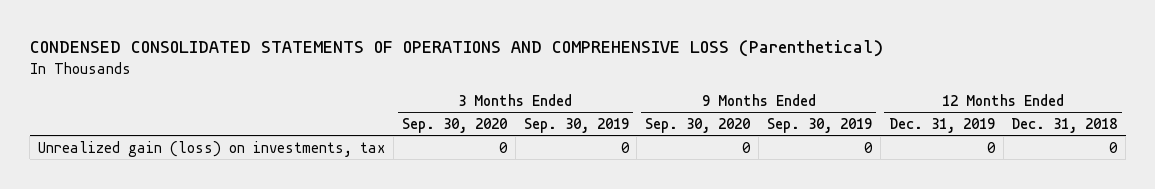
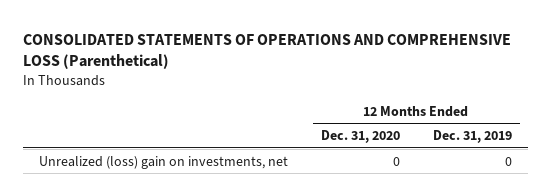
- CONDENSED CONSOLIDATED STATEMENTS OF OPERATIONS AND COMPREHENSIVE LOSS (Parenthetical)
+ CONSOLIDATED STATEMENTS OF OPERATIONS AND COMPREHENSIVE LOSS (Parenthetical)
- | 3 Months Ended Sep. 30, 2020 | 3 Months Ended Sep. 30, 2019 | 9 Months Ended Sep. 30, 2020 | 9 Months Ended Sep. 30, 2019 | 12 Months Ended Dec. 31, 2019 | 12 Months Ended Dec. 31, 2018
+ | 12 Months Ended Dec. 31, 2020 | 12 Months Ended Dec. 31, 2019
- Unrealized gain (loss) on investments, tax | 0 | 0 | 0 | 0 | 0 | 0
+ Unrealized (loss) gain on investments, net | 0 | 0

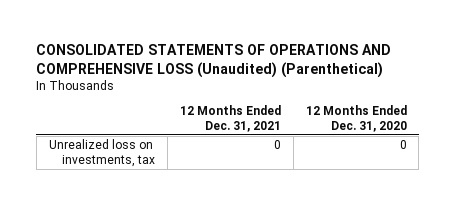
- CONSOLIDATED STATEMENTS OF OPERATIONS AND COMPREHENSIVE LOSS (Parenthetical)
+ CONSOLIDATED STATEMENTS OF OPERATIONS AND COMPREHENSIVE LOSS (Unaudited) (Parenthetical)
- | 12 Months Ended Dec. 31, 2020 | 12 Months Ended Dec. 31, 2019
+ | 12 Months Ended Dec. 31, 2021 | 12 Months Ended Dec. 31, 2020
- Unrealized (loss) gain on investments, net | 0 | 0
+ Unrealized loss on investments, tax | 0 | 0

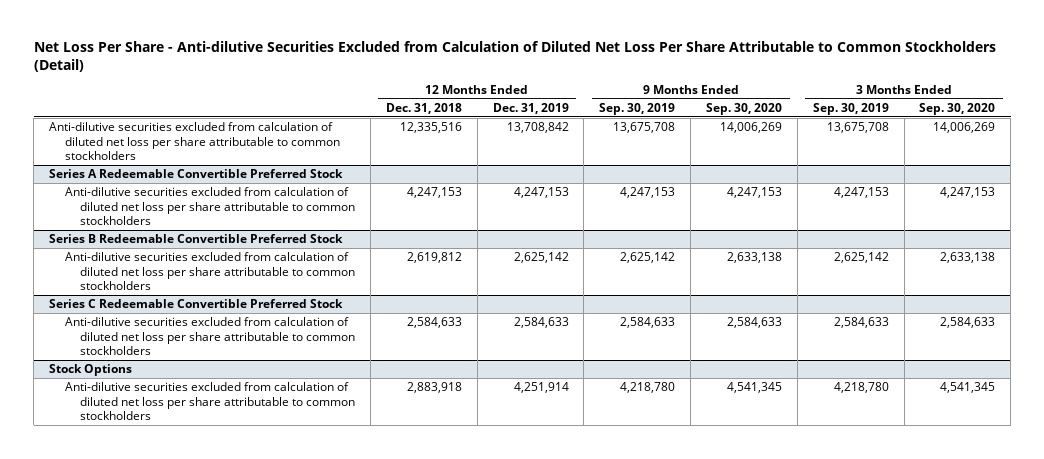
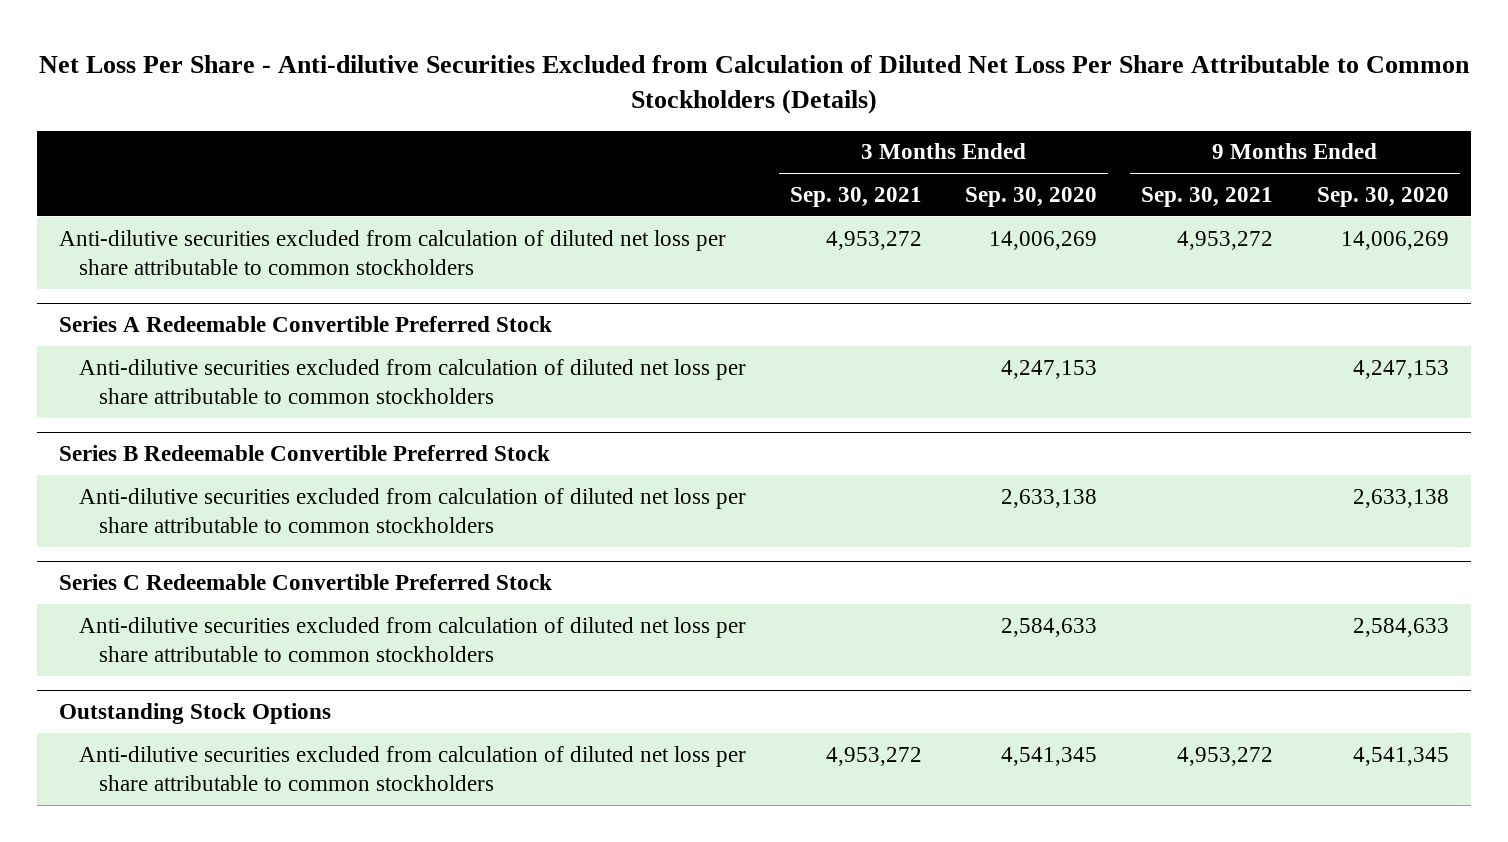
- Net Loss Per Share - Anti-dilutive Securities Excluded from Calculation of Diluted Net Loss Per Share Attributable to Common Stockholders (Detail)
+ Net Loss Per Share - Anti-dilutive Securities Excluded from Calculation of Diluted Net Loss Per Share Attributable to Common Stockholders (Details)
- | 12 Months Ended Dec. 31, 2018 | 12 Months Ended Dec. 31, 2019 | 9 Months Ended Sep. 30, 2019 | 9 Months Ended Sep. 30, 2020 | 3 Months Ended Sep. 30, 2019 | 3 Months Ended Sep. 30, 2020
+ | 3 Months Ended Sep. 30, 2021 | 3 Months Ended Sep. 30, 2020 | 9 Months Ended Sep. 30, 2021 | 9 Months Ended Sep. 30, 2020
- Stock Options
+ Outstanding Stock Options

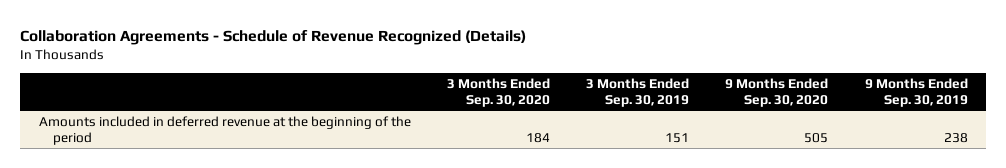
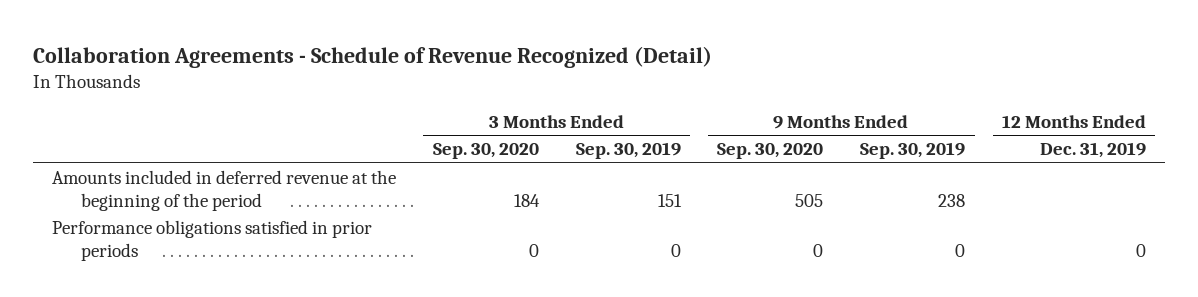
- Collaboration Agreements - Schedule of Revenue Recognized (Details)
+ Collaboration Agreements - Schedule of Revenue Recognized (Detail)
- | 3 Months Ended Sep. 30, 2020 | 3 Months Ended Sep. 30, 2019 | 9 Months Ended Sep. 30, 2020 | 9 Months Ended Sep. 30, 2019
+ | 3 Months Ended Sep. 30, 2020 | 3 Months Ended Sep. 30, 2019 | 9 Months Ended Sep. 30, 2020 | 9 Months Ended Sep. 30, 2019 | 12 Months Ended Dec. 31, 2019
+ Performance obligations satisfied in prior periods | 0 | 0 | 0 | 0 | 0

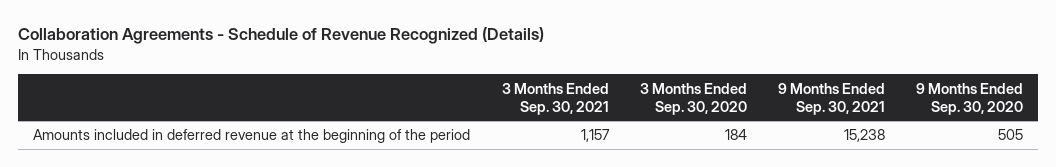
- Collaboration Agreements - Schedule of Revenue Recognized (Detail)
+ Collaboration Agreements - Schedule of Revenue Recognized (Details)
- | 3 Months Ended Sep. 30, 2020 | 3 Months Ended Sep. 30, 2019 | 9 Months Ended Sep. 30, 2020 | 9 Months Ended Sep. 30, 2019 | 12 Months Ended Dec. 31, 2019
+ | 3 Months Ended Sep. 30, 2021 | 3 Months Ended Sep. 30, 2020 | 9 Months Ended Sep. 30, 2021 | 9 Months Ended Sep. 30, 2020
- Performance obligations satisfied in prior periods | 0 | 0 | 0 | 0 | 0

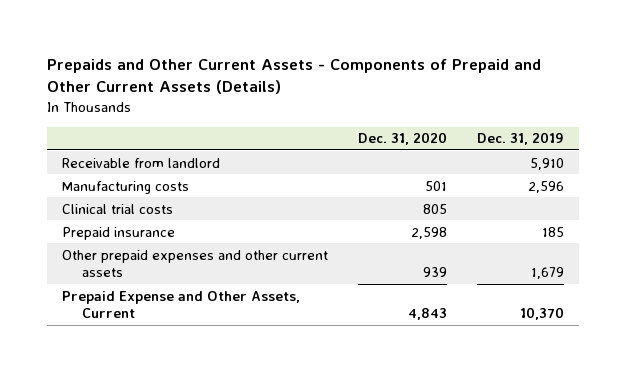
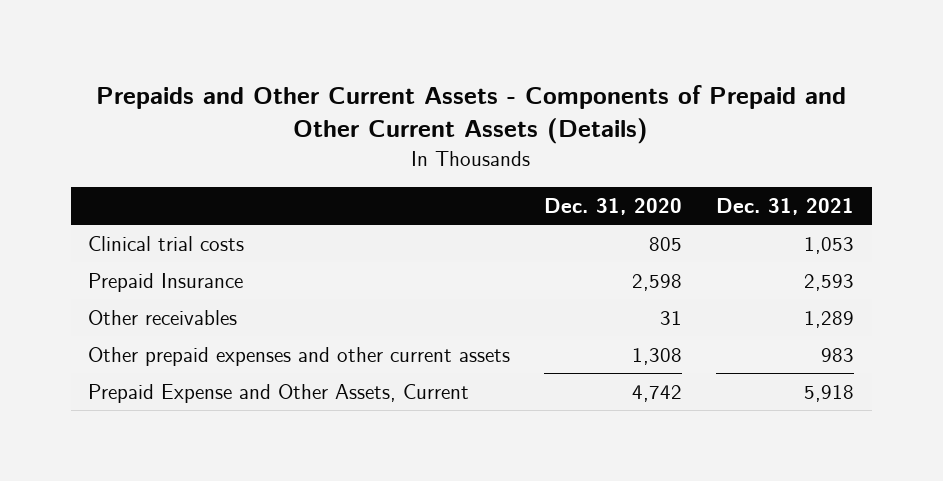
- | Dec. 31, 2020 | Dec. 31, 2019
+ | Dec. 31, 2020 | Dec. 31, 2021
- Receivable from landlord | | 5,910
- Manufacturing costs | 501 | 2,596
- Prepaid insurance | 2,598 | 185
- Other prepaid expenses and other current assets | 939 | 1,679
- Prepaid Expense and Other Assets, Current | 4,843 | 10,370
+ Prepaid Insurance | 2,598 | 2,593
+ Other receivables | 31 | 1,289
+ Other prepaid expenses and other current assets | 1,308 | 983
+ Prepaid Expense and Other Assets, Current | 4,742 | 5,918

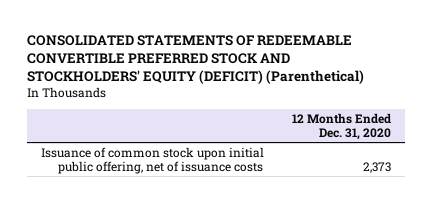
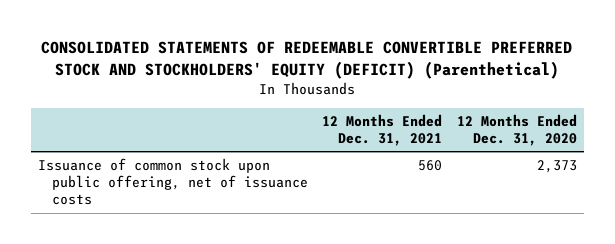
- | 12 Months Ended Dec. 31, 2020
+ | 12 Months Ended Dec. 31, 2021 | 12 Months Ended Dec. 31, 2020
- Issuance of common stock upon initial public offering, net of issuance costs | 2,373
+ Issuance of common stock upon public offering, net of issuance costs | 560 | 2,373

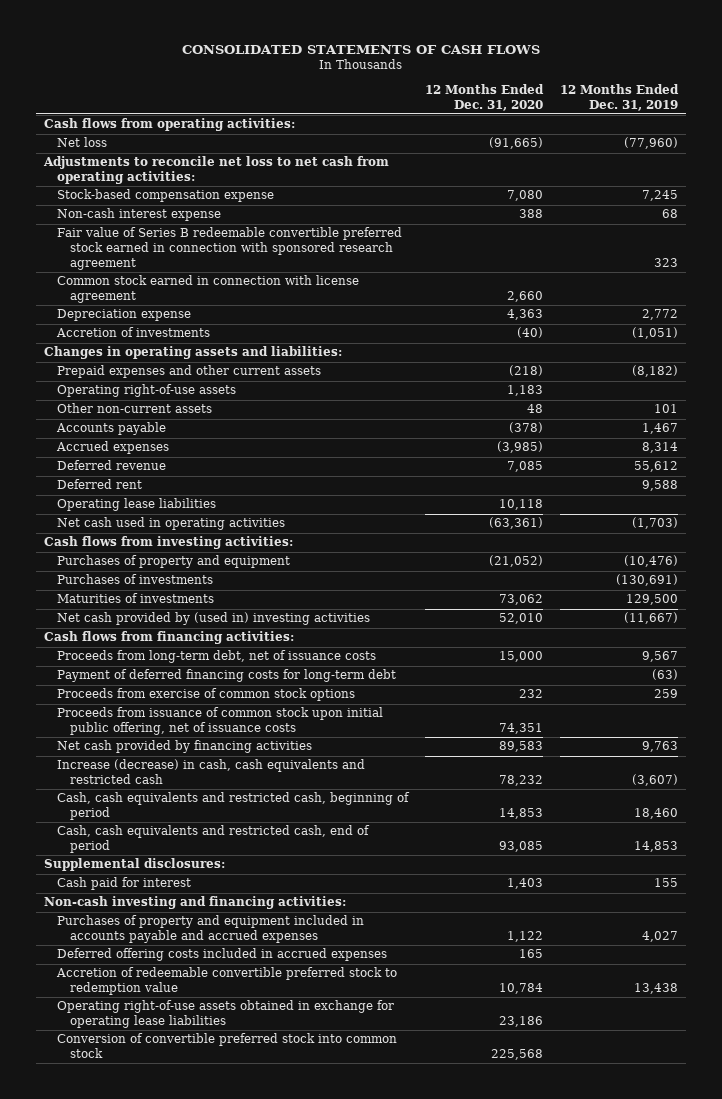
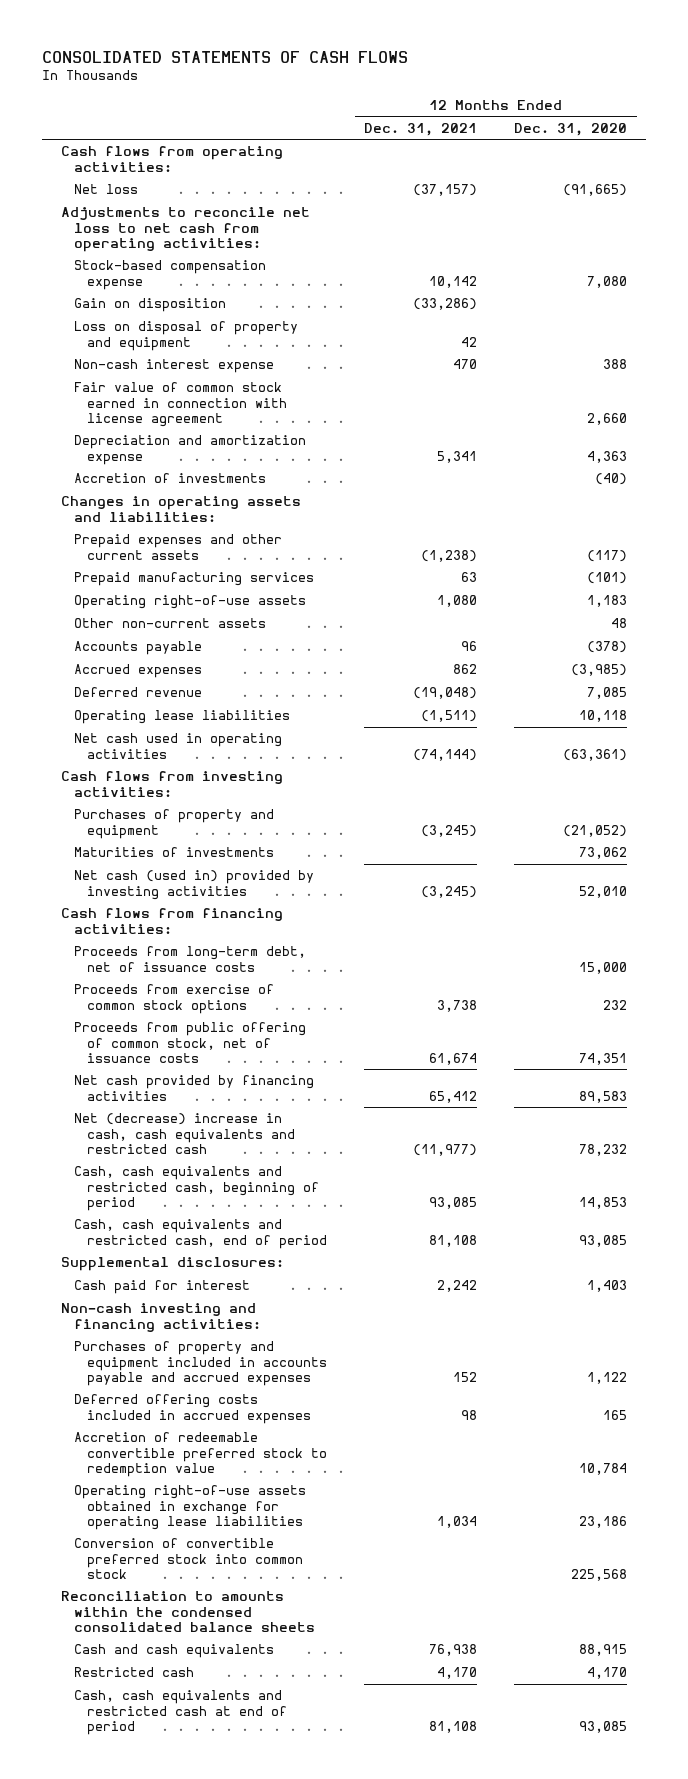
- | 12 Months Ended Dec. 31, 2020 | 12 Months Ended Dec. 31, 2019
+ | 12 Months Ended Dec. 31, 2021 | 12 Months Ended Dec. 31, 2020
+ Gain on disposition | (33,286) |
+ Loss on disposal of property and equipment | 42 |
- Fair value of Series B redeemable convertible preferred stock earned in connection with sponsored research agreement | | 323
- Common stock earned in connection with license agreement | 2,660 |
- Depreciation expense | 4,363 | 2,772
+ Fair value of common stock earned in connection with license agreement | | 2,660
+ Depreciation and amortization expense | 5,341 | 4,363
- Prepaid expenses and other current assets | (218) | (8,182)
+ Prepaid expenses and other current assets | (1,238) | (117)
+ Prepaid manufacturing services | 63 | (101)
- Deferred rent | | 9,588
- Purchases of investments | | (130,691)
- Net cash provided by (used in) investing activities | 52,010 | (11,667)
+ Net cash (used in) provided by investing activities | (3,245) | 52,010
- Payment of deferred financing costs for long-term debt | | (63)
- Proceeds from issuance of common stock upon initial public offering, net of issuance costs | 74,351 |
+ Proceeds from public offering of common stock, net of issuance costs | 61,674 | 74,351
- Increase (decrease) in cash, cash equivalents and restricted cash | 78,232 | (3,607)
+ Net (decrease) increase in cash, cash equivalents and restricted cash | (11,977) | 78,232
+ Reconciliation to amounts within the condensed consolidated balance sheets
+ Cash and cash equivalents | 76,938 | 88,915
+ Restricted cash | 4,170 | 4,170
+ Cash, cash equivalents and restricted cash at end of period | 81,108 | 93,085

